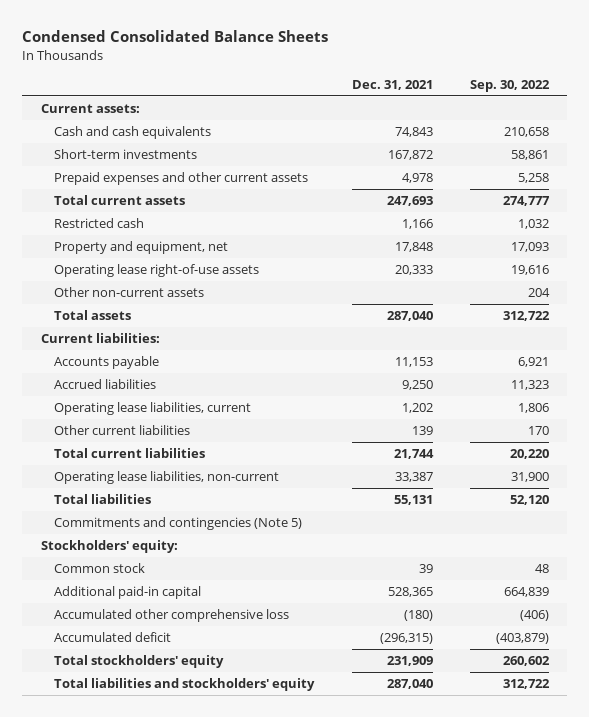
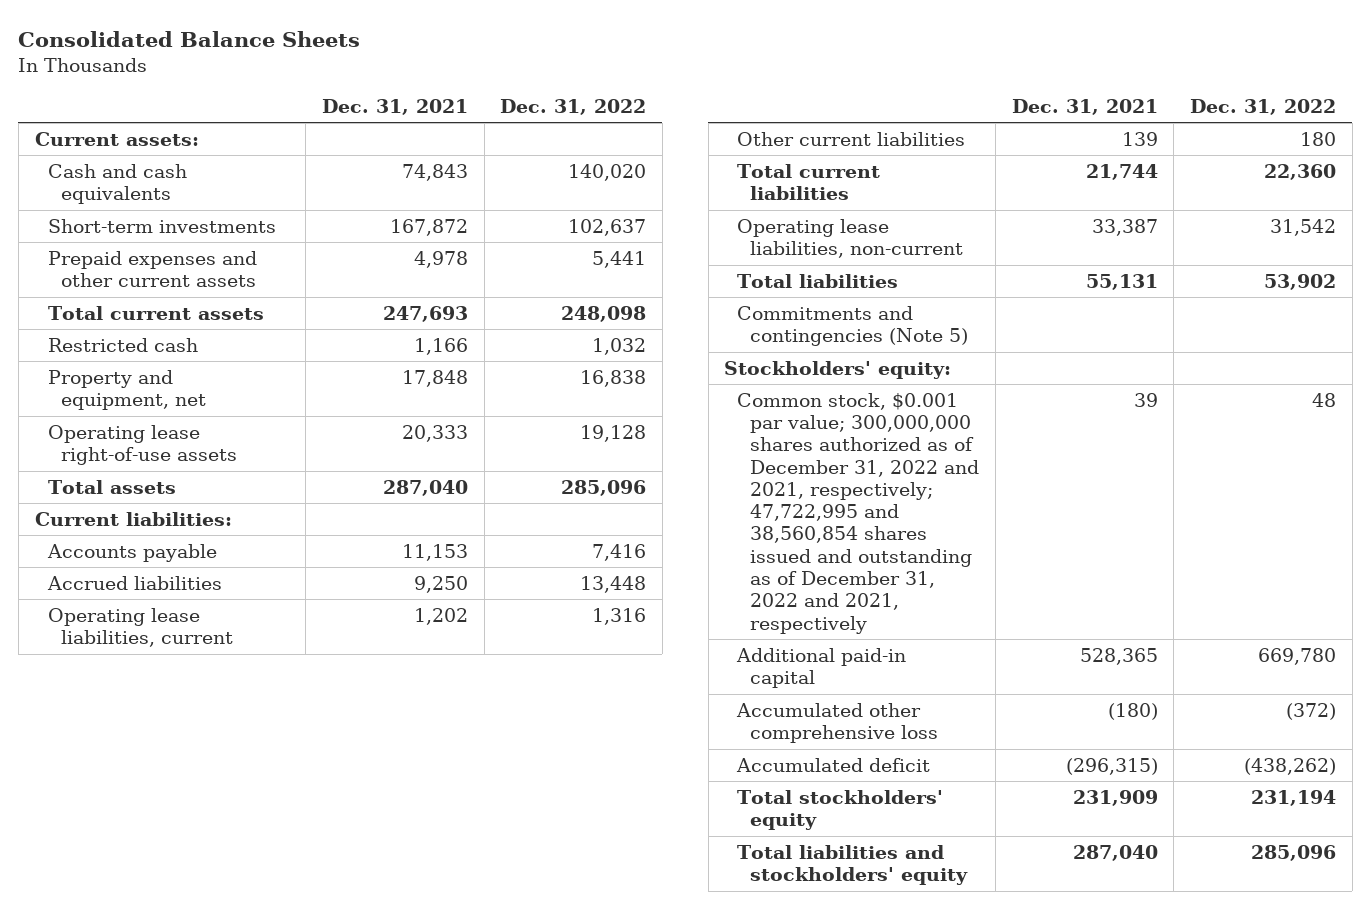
- Condensed Consolidated Balance Sheets
+ Consolidated Balance Sheets
- | Dec. 31, 2021 | Sep. 30, 2022
+ | Dec. 31, 2021 | Dec. 31, 2022
- Other non-current assets | | 204
- Common stock | 39 | 48
+ Common stock, $0.001 par value; 300,000,000 shares authorized as of December 31, 2022 and 2021, respectively; 47,722,995 and 38,560,854 shares issued and outstanding as of December 31, 2022 and 2021, respectively | 39 | 48

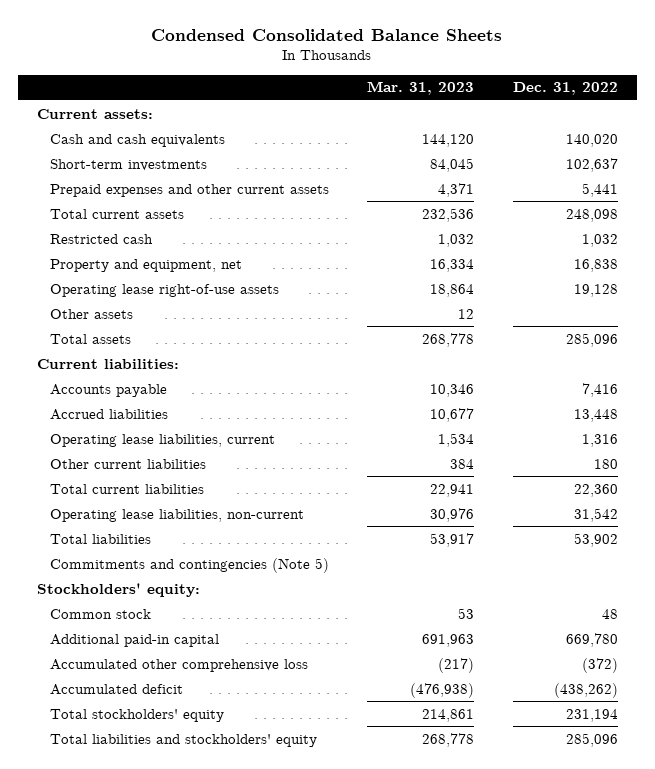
- Consolidated Balance Sheets
+ Condensed Consolidated Balance Sheets
- | Dec. 31, 2021 | Dec. 31, 2022
+ | Mar. 31, 2023 | Dec. 31, 2022
+ Other assets | 12 |
- Common stock, $0.001 par value; 300,000,000 shares authorized as of December 31, 2022 and 2021, respectively; 47,722,995 and 38,560,854 shares issued and outstanding as of December 31, 2022 and 2021, respectively | 39 | 48
+ Common stock | 53 | 48

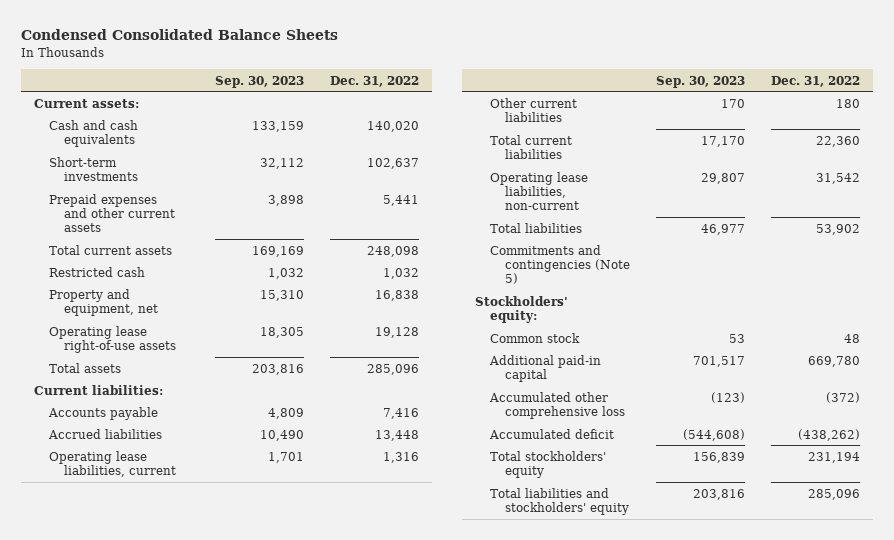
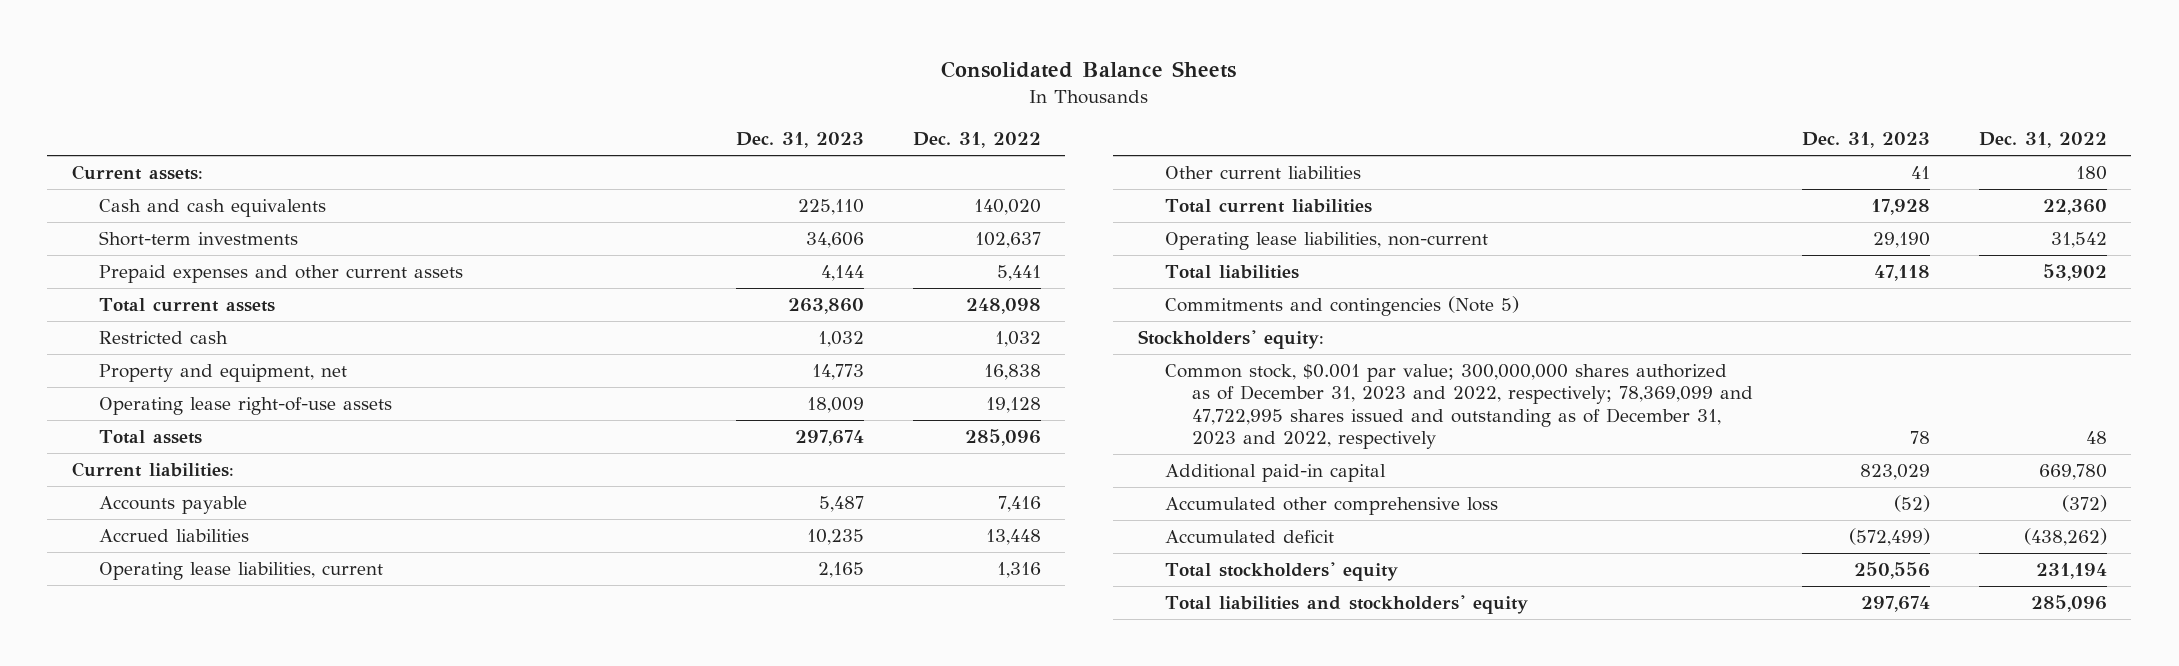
- Condensed Consolidated Balance Sheets
+ Consolidated Balance Sheets
- | Sep. 30, 2023 | Dec. 31, 2022
+ | Dec. 31, 2023 | Dec. 31, 2022
- Common stock | 53 | 48
+ Common stock, $0.001 par value; 300,000,000 shares authorized as of December 31, 2023 and 2022, respectively; 78,369,099 and 47,722,995 shares issued and outstanding as of December 31, 2023 and 2022, respectively | 78 | 48

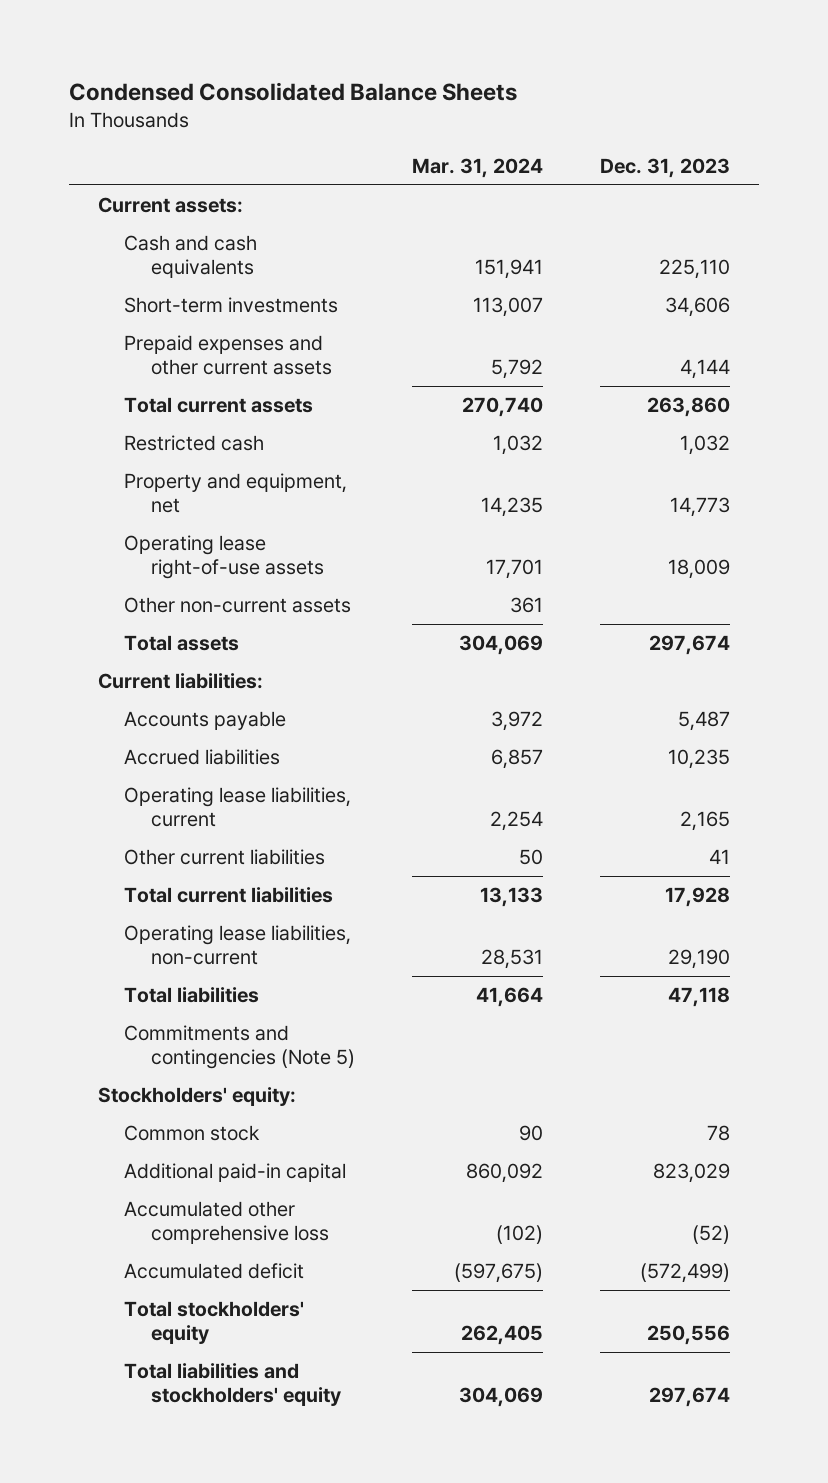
- Consolidated Balance Sheets
+ Condensed Consolidated Balance Sheets
- | Dec. 31, 2023 | Dec. 31, 2022
+ | Mar. 31, 2024 | Dec. 31, 2023
+ Other non-current assets | 361 |
- Common stock, $0.001 par value; 300,000,000 shares authorized as of December 31, 2023 and 2022, respectively; 78,369,099 and 47,722,995 shares issued and outstanding as of December 31, 2023 and 2022, respectively | 78 | 48
+ Common stock | 90 | 78

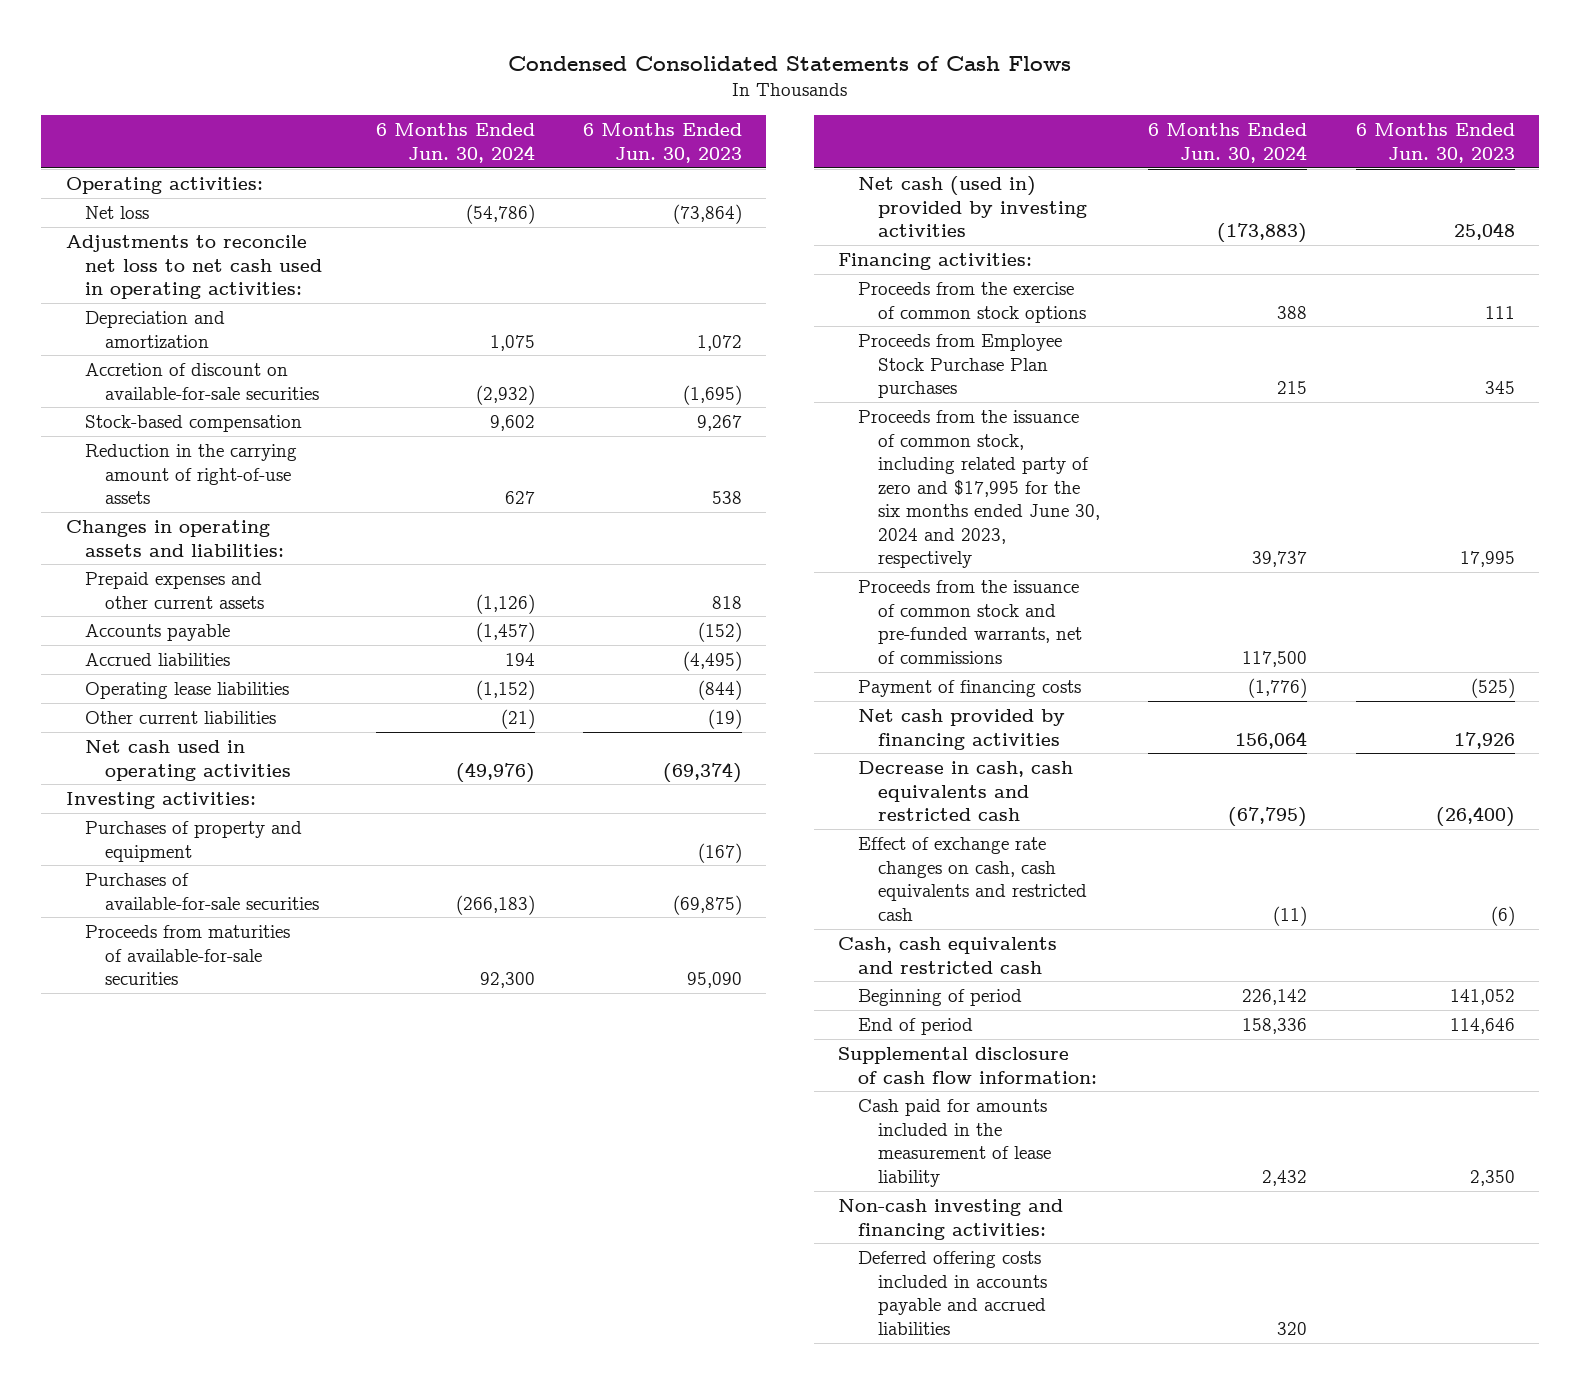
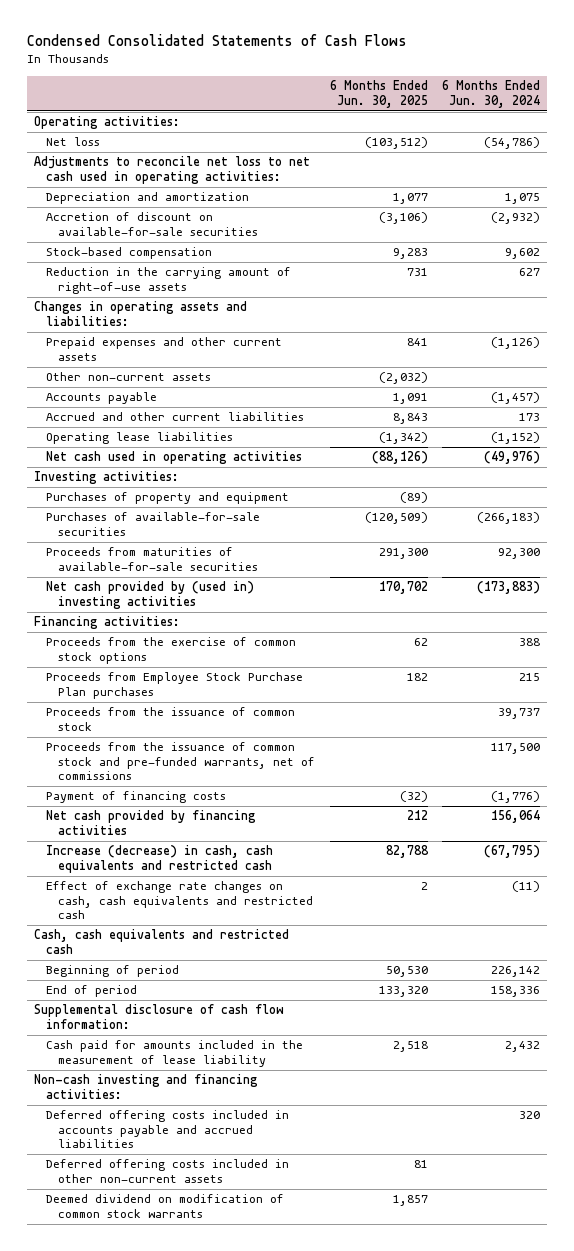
- | 6 Months Ended Jun. 30, 2024 | 6 Months Ended Jun. 30, 2023
+ | 6 Months Ended Jun. 30, 2025 | 6 Months Ended Jun. 30, 2024
+ Other non-current assets | (2,032) |
- Accrued liabilities | 194 | (4,495)
+ Accrued and other current liabilities | 8,843 | 173
- Other current liabilities | (21) | (19)
- Net cash (used in) provided by investing activities | (173,883) | 25,048
+ Net cash provided by (used in) investing activities | 170,702 | (173,883)
- Proceeds from the issuance of common stock, including related party of zero and $17,995 for the six months ended June 30, 2024 and 2023, respectively | 39,737 | 17,995
+ Proceeds from the issuance of common stock | | 39,737
- Decrease in cash, cash equivalents and restricted cash | (67,795) | (26,400)
+ Increase (decrease) in cash, cash equivalents and restricted cash | 82,788 | (67,795)
+ Deferred offering costs included in other non-current assets | 81 |
+ Deemed dividend on modification of common stock warrants | 1,857 |

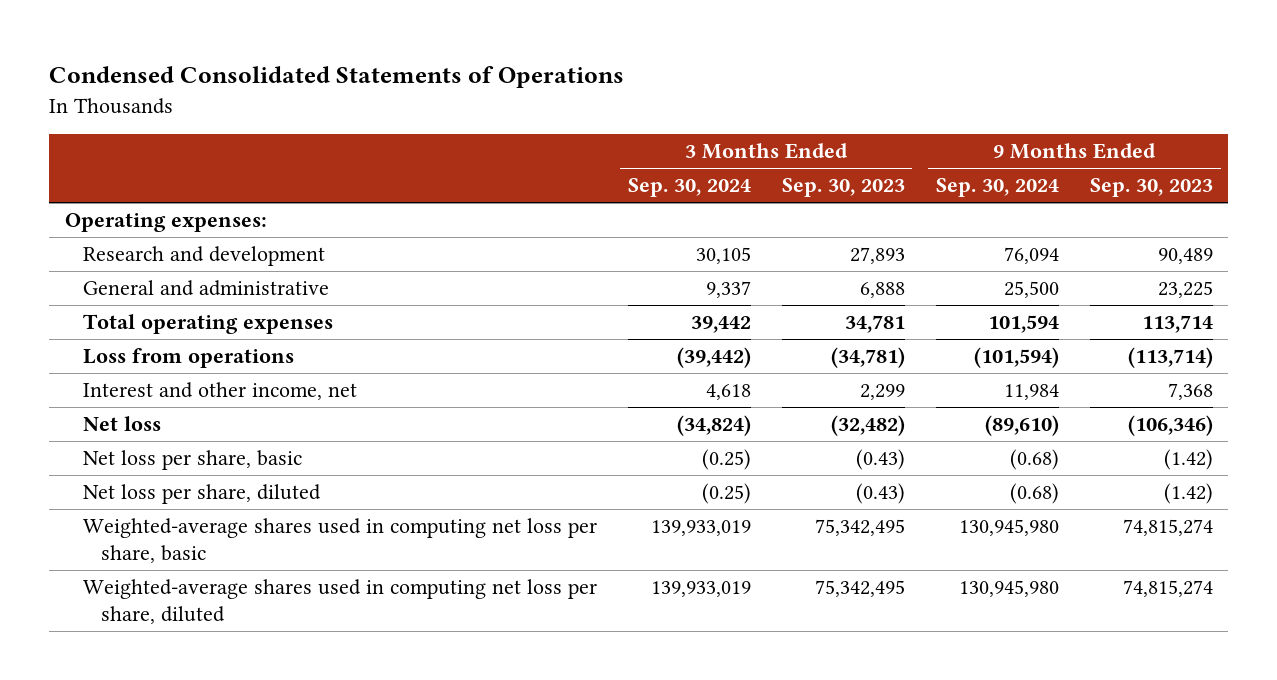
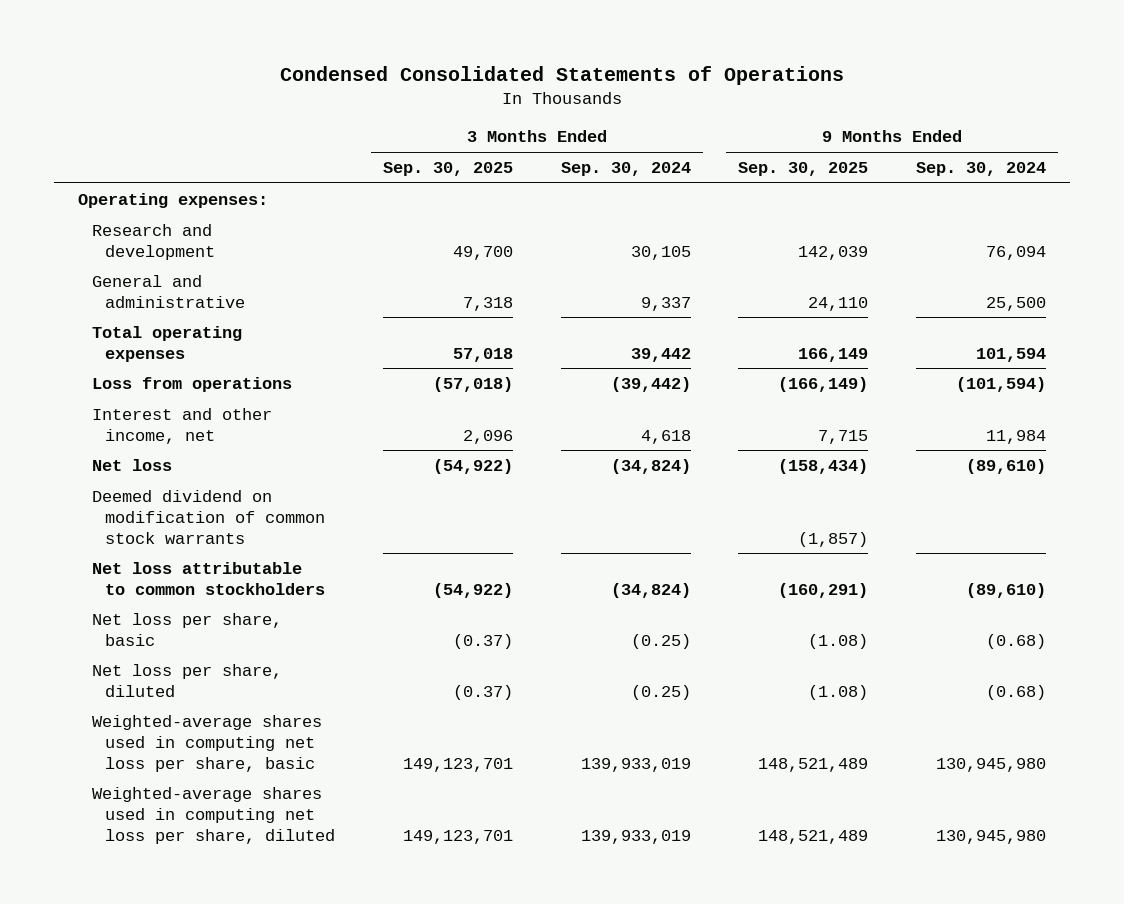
- | 3 Months Ended Sep. 30, 2024 | 3 Months Ended Sep. 30, 2023 | 9 Months Ended Sep. 30, 2024 | 9 Months Ended Sep. 30, 2023
+ | 3 Months Ended Sep. 30, 2025 | 3 Months Ended Sep. 30, 2024 | 9 Months Ended Sep. 30, 2025 | 9 Months Ended Sep. 30, 2024
+ Deemed dividend on modification of common stock warrants | | | (1,857) |
+ Net loss attributable to common stockholders | (54,922) | (34,824) | (160,291) | (89,610)

